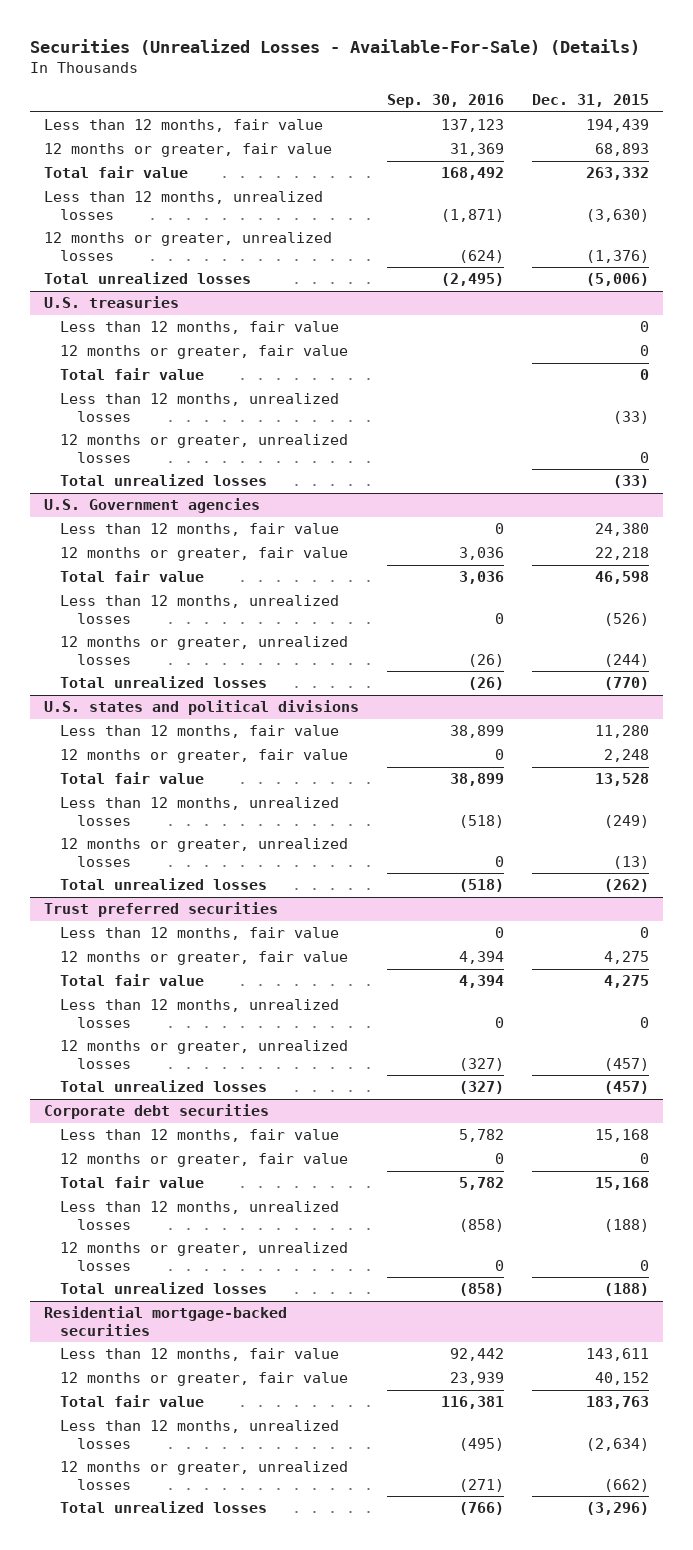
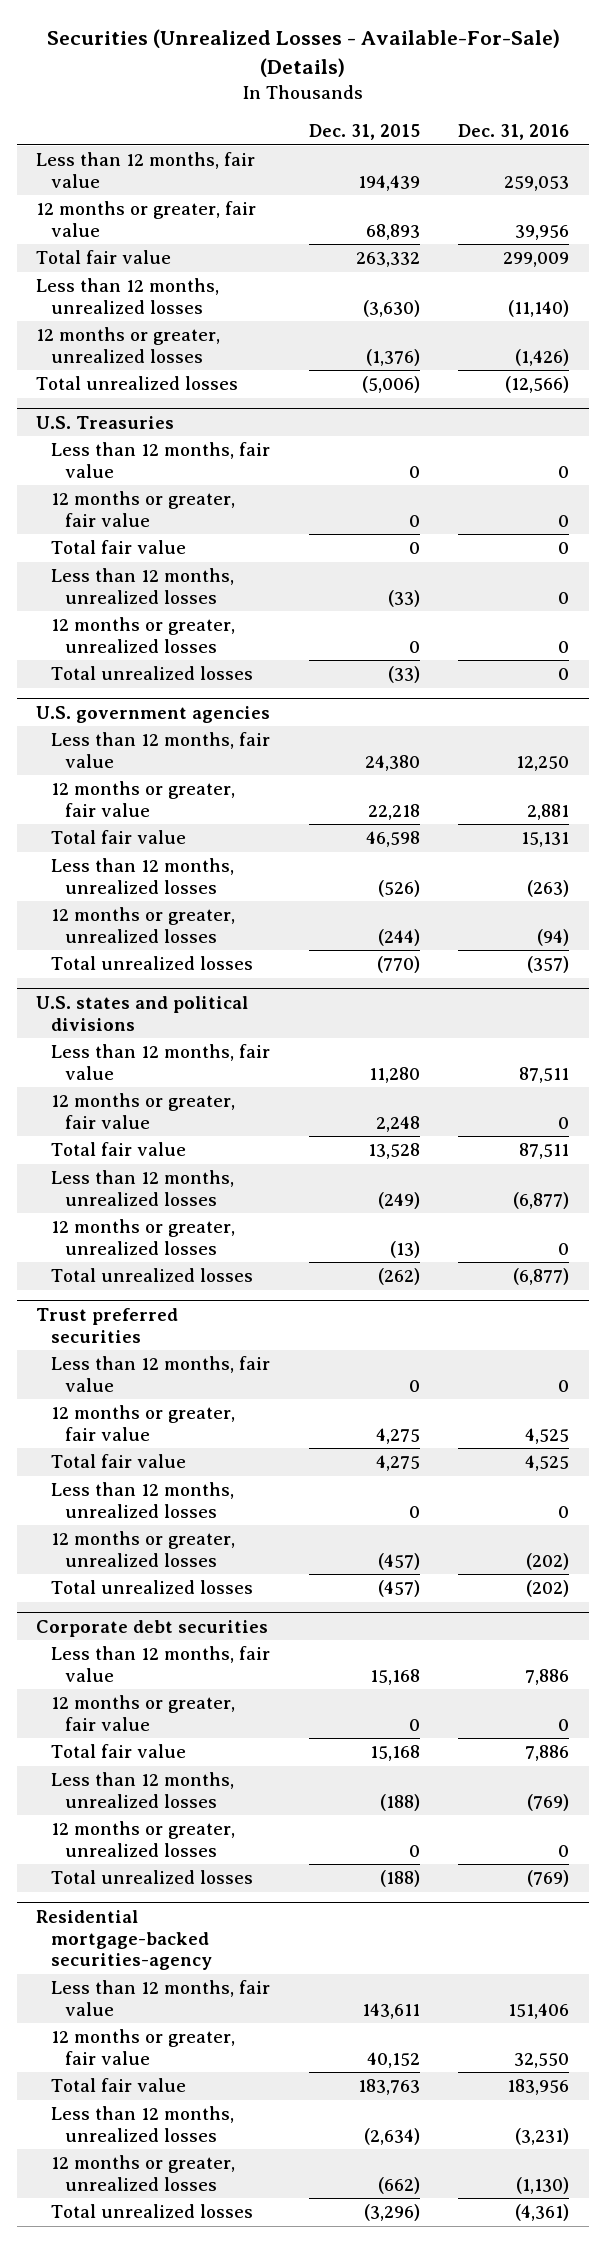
- | Sep. 30, 2016 | Dec. 31, 2015
+ | Dec. 31, 2015 | Dec. 31, 2016
- U.S. treasuries
+ U.S. Treasuries
- U.S. Government agencies
+ U.S. government agencies
- Residential mortgage-backed securities
+ Residential mortgage-backed securities-agency

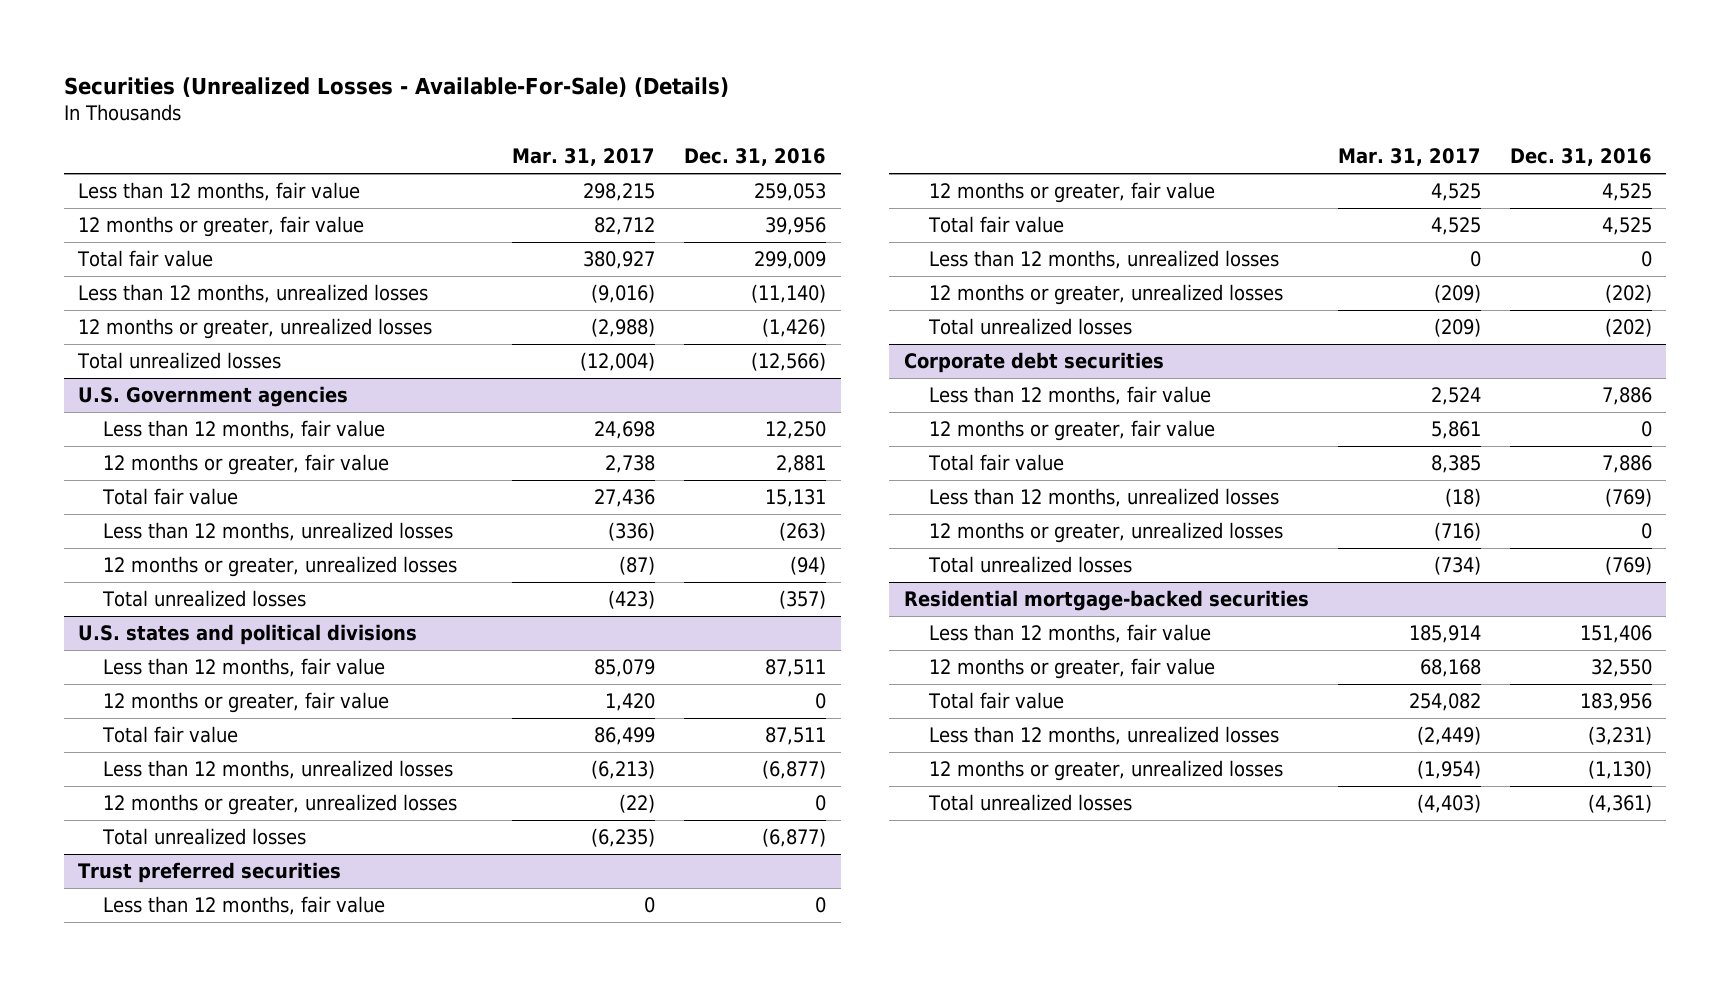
- | Dec. 31, 2015 | Dec. 31, 2016
+ | Mar. 31, 2017 | Dec. 31, 2016
- U.S. Treasuries
- Less than 12 months, fair value | 0 | 0
- 12 months or greater, fair value | 0 | 0
- Total fair value | 0 | 0
- Less than 12 months, unrealized losses | (33) | 0
- 12 months or greater, unrealized losses | 0 | 0
- Total unrealized losses | (33) | 0
- U.S. government agencies
+ U.S. Government agencies
- Residential mortgage-backed securities-agency
+ Residential mortgage-backed securities

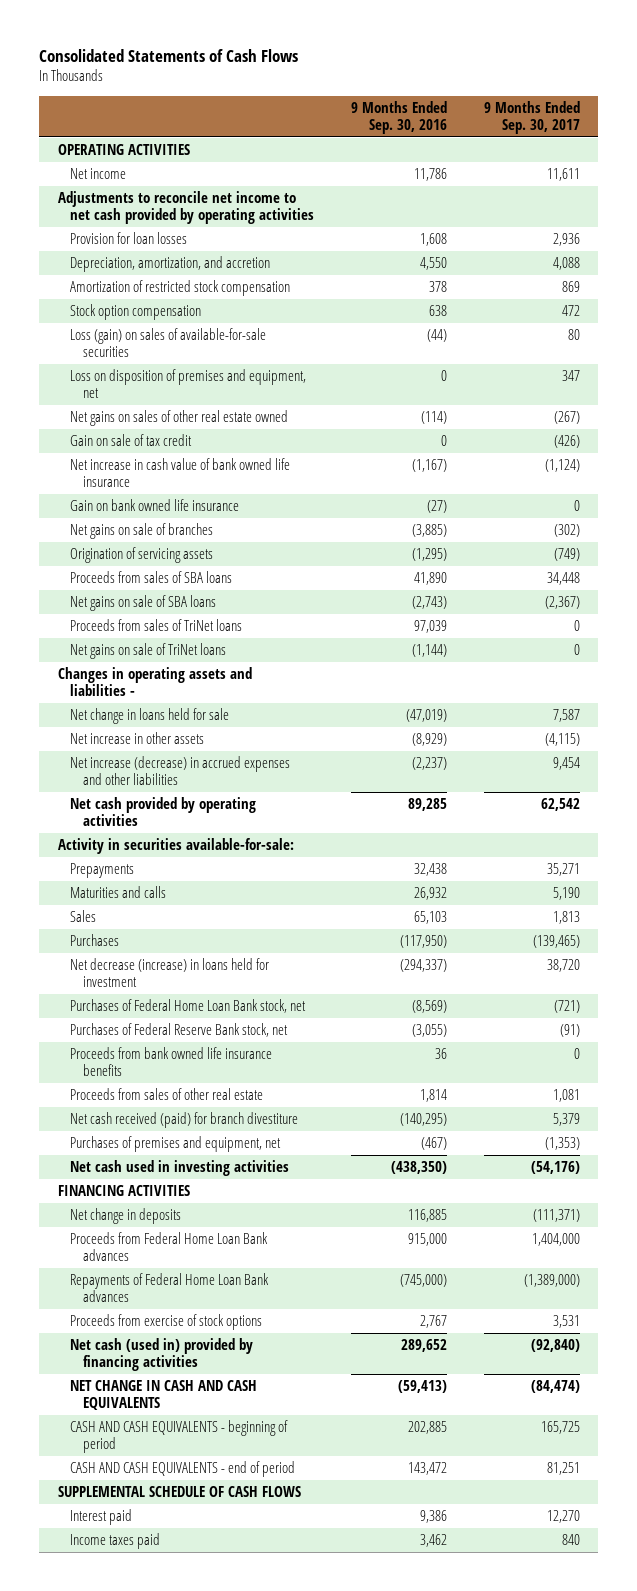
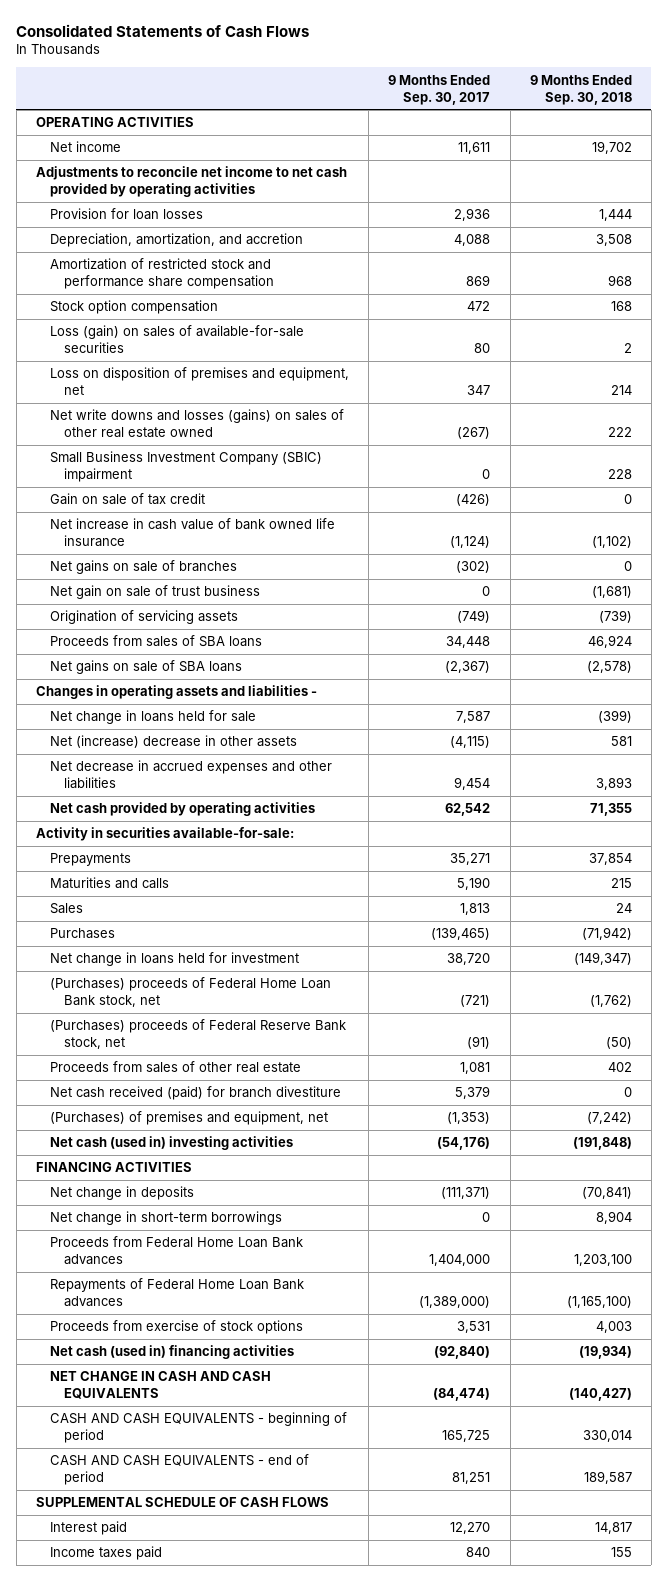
- | 9 Months Ended Sep. 30, 2016 | 9 Months Ended Sep. 30, 2017
+ | 9 Months Ended Sep. 30, 2017 | 9 Months Ended Sep. 30, 2018
- Amortization of restricted stock compensation | 378 | 869
+ Amortization of restricted stock and performance share compensation | 869 | 968
- Net gains on sales of other real estate owned | (114) | (267)
+ Net write downs and losses (gains) on sales of other real estate owned | (267) | 222
+ Small Business Investment Company (SBIC) impairment | 0 | 228
- Gain on bank owned life insurance | (27) | 0
+ Net gain on sale of trust business | 0 | (1,681)
- Proceeds from sales of TriNet loans | 97,039 | 0
- Net gains on sale of TriNet loans | (1,144) | 0
- Net increase in other assets | (8,929) | (4,115)
- Net increase (decrease) in accrued expenses and other liabilities | (2,237) | 9,454
+ Net (increase) decrease in other assets | (4,115) | 581
+ Net decrease in accrued expenses and other liabilities | 9,454 | 3,893
- Net decrease (increase) in loans held for investment | (294,337) | 38,720
- Purchases of Federal Home Loan Bank stock, net | (8,569) | (721)
- Purchases of Federal Reserve Bank stock, net | (3,055) | (91)
- Proceeds from bank owned life insurance benefits | 36 | 0
+ Net change in loans held for investment | 38,720 | (149,347)
+ (Purchases) proceeds of Federal Home Loan Bank stock, net | (721) | (1,762)
+ (Purchases) proceeds of Federal Reserve Bank stock, net | (91) | (50)
- Purchases of premises and equipment, net | (467) | (1,353)
- Net cash used in investing activities | (438,350) | (54,176)
+ (Purchases) of premises and equipment, net | (1,353) | (7,242)
+ Net cash (used in) investing activities | (54,176) | (191,848)
+ Net change in short-term borrowings | 0 | 8,904
- Net cash (used in) provided by financing activities | 289,652 | (92,840)
+ Net cash (used in) financing activities | (92,840) | (19,934)

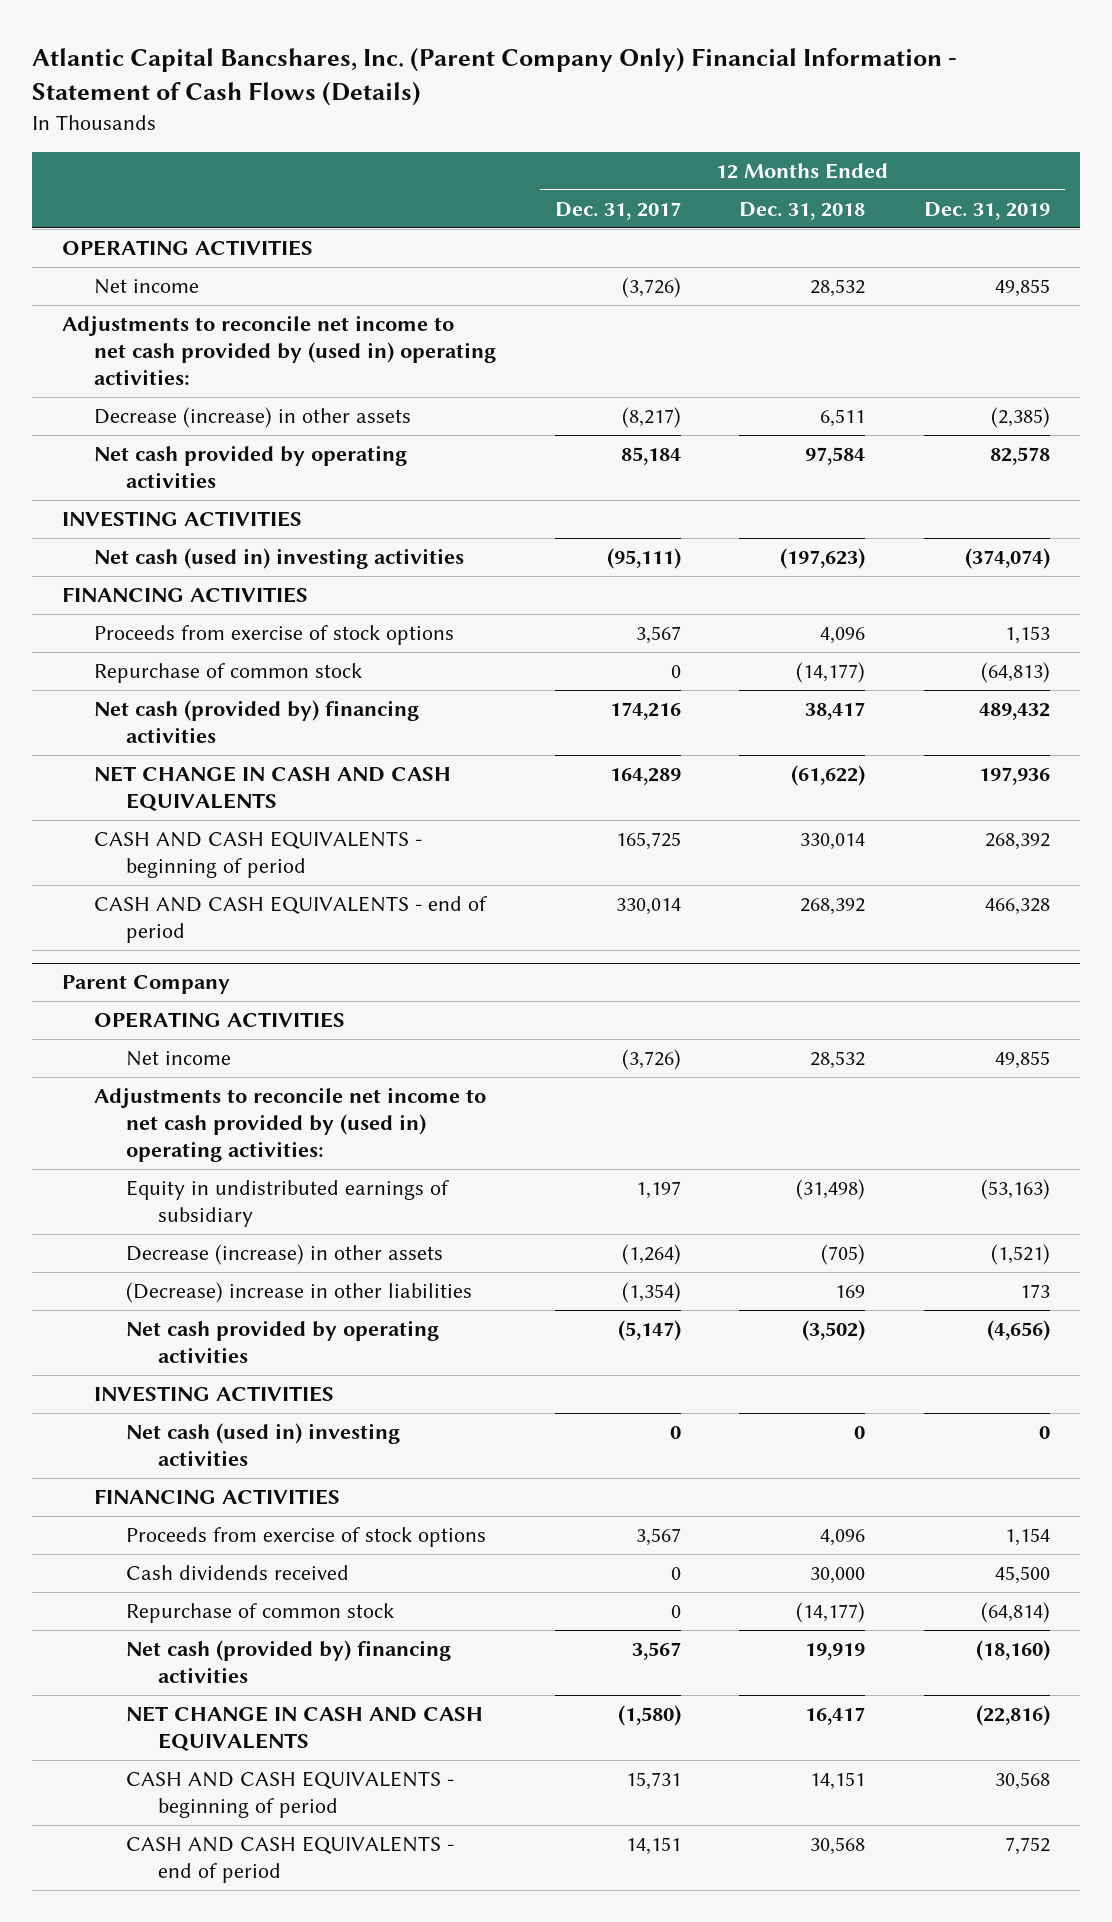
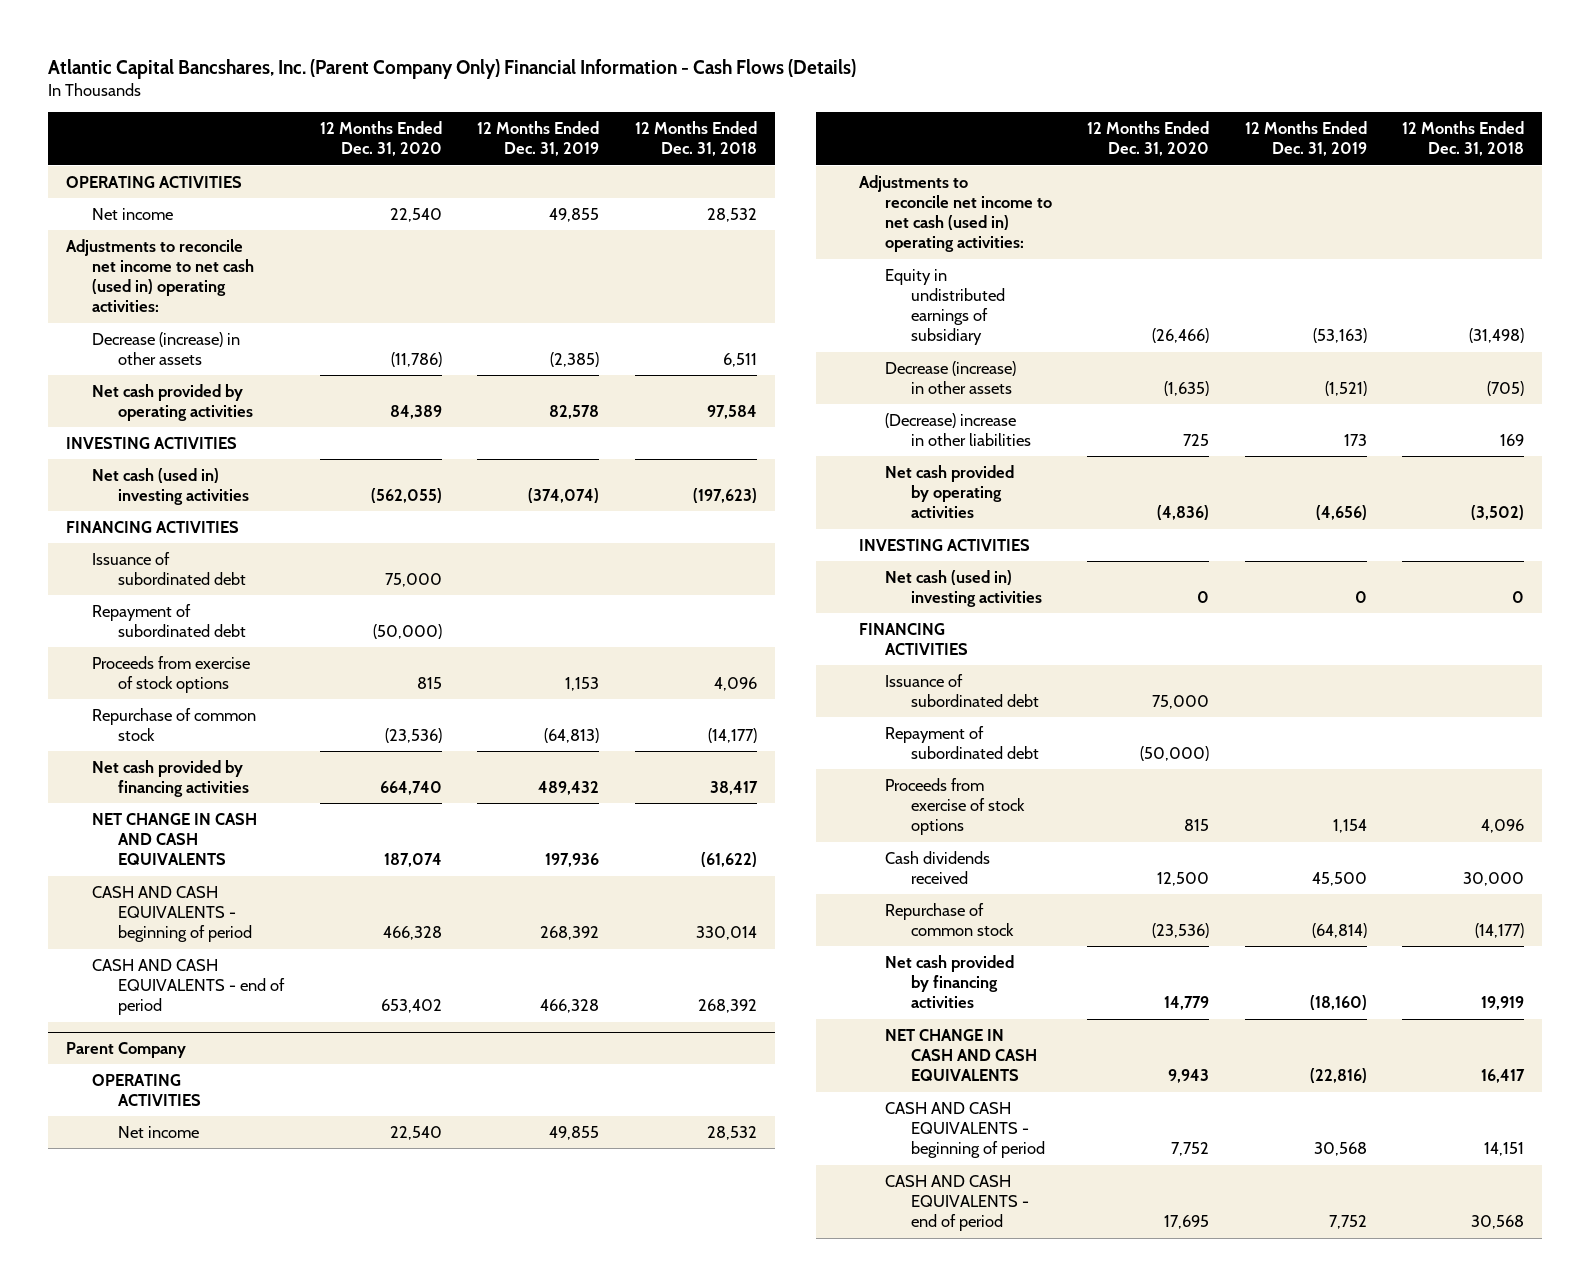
- Atlantic Capital Bancshares, Inc. (Parent Company Only) Financial Information - Statement of Cash Flows (Details)
+ Atlantic Capital Bancshares, Inc. (Parent Company Only) Financial Information - Cash Flows (Details)
- | 12 Months Ended Dec. 31, 2017 | 12 Months Ended Dec. 31, 2018 | 12 Months Ended Dec. 31, 2019
+ | 12 Months Ended Dec. 31, 2020 | 12 Months Ended Dec. 31, 2019 | 12 Months Ended Dec. 31, 2018
- Adjustments to reconcile net income to net cash provided by (used in) operating activities:
+ Adjustments to reconcile net income to net cash (used in) operating activities:
+ Issuance of subordinated debt | 75,000 | |
+ Repayment of subordinated debt | (50,000) | |
- Net cash (provided by) financing activities | 174,216 | 38,417 | 489,432
+ Net cash provided by financing activities | 664,740 | 489,432 | 38,417
@ Parent Company
- Adjustments to reconcile net income to net cash provided by (used in) operating activities:
+ Adjustments to reconcile net income to net cash (used in) operating activities:
+ Issuance of subordinated debt | 75,000 | |
+ Repayment of subordinated debt | (50,000) | |
- Net cash (provided by) financing activities | 3,567 | 19,919 | (18,160)
+ Net cash provided by financing activities | 14,779 | (18,160) | 19,919

